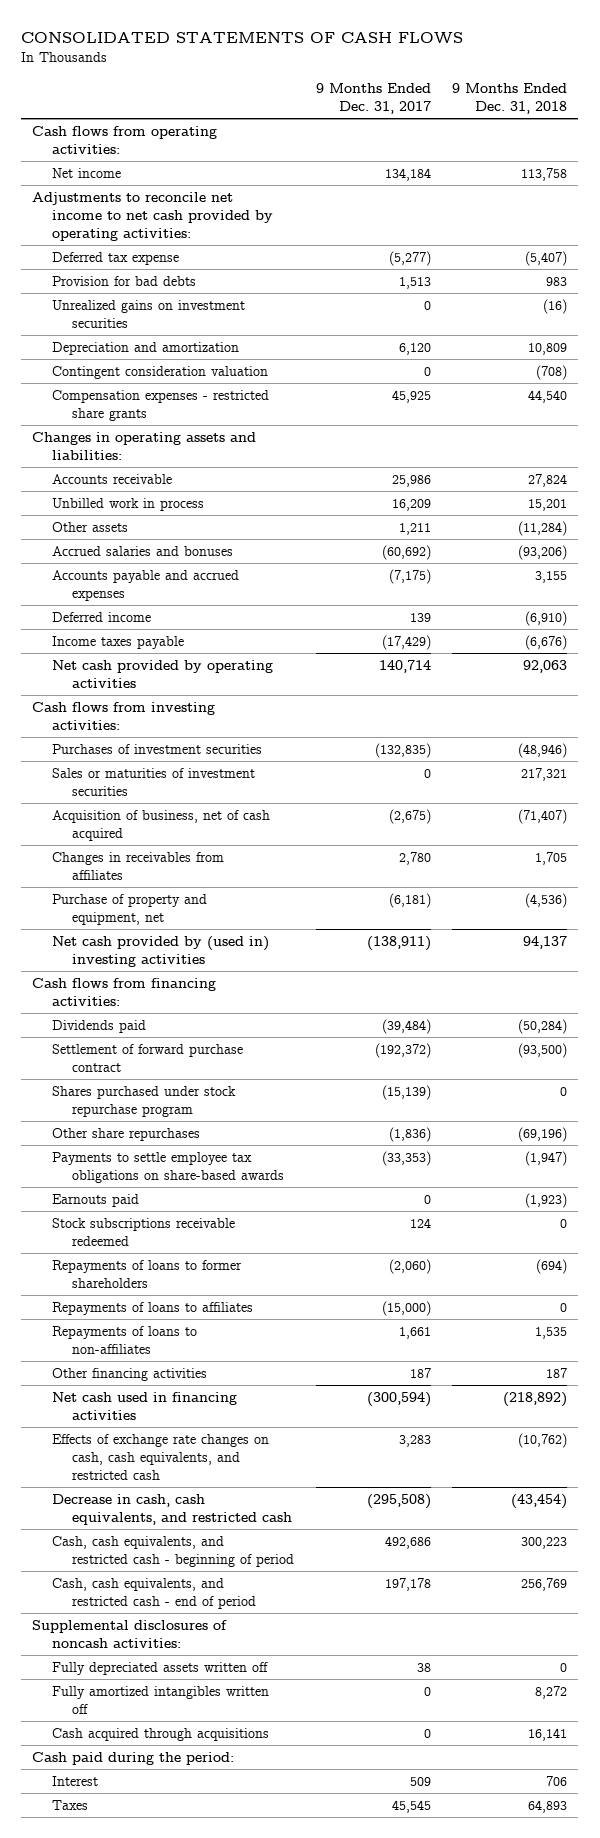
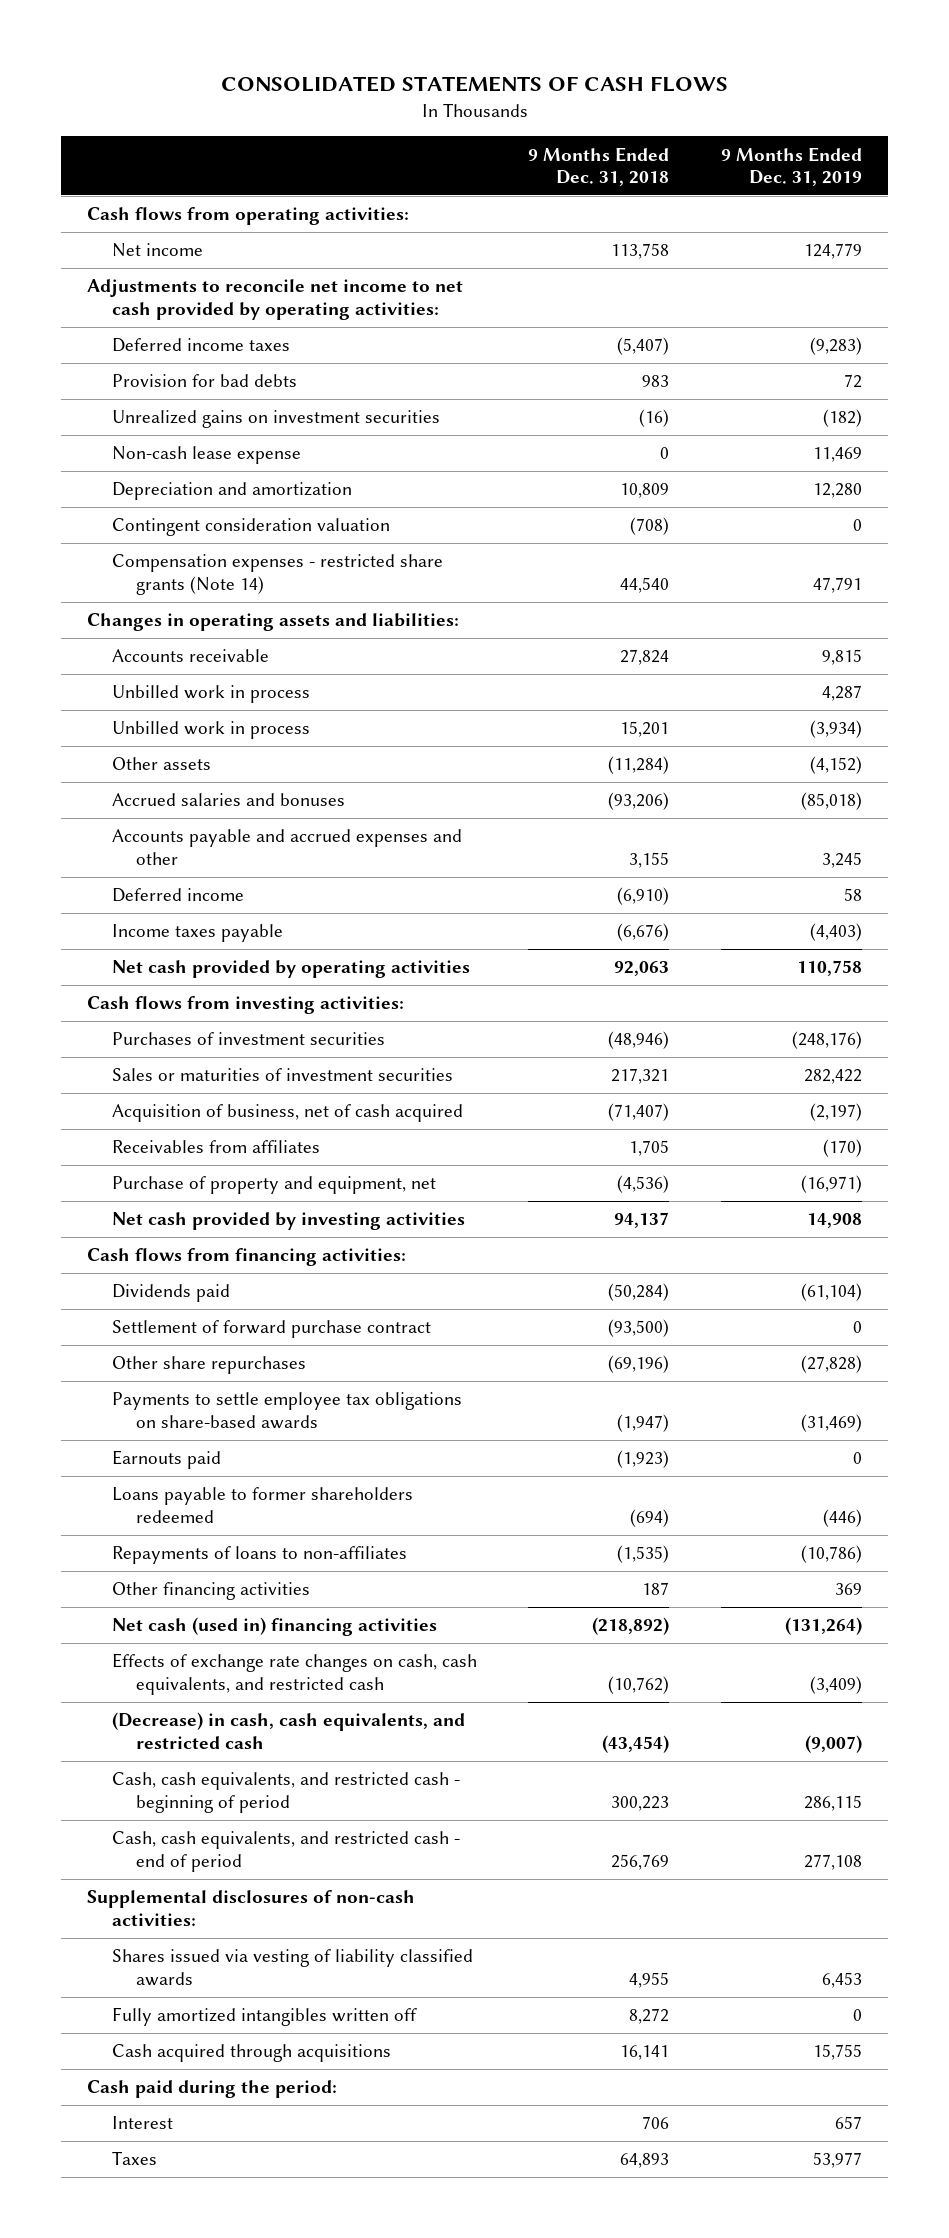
- | 9 Months Ended Dec. 31, 2017 | 9 Months Ended Dec. 31, 2018
+ | 9 Months Ended Dec. 31, 2018 | 9 Months Ended Dec. 31, 2019
- Deferred tax expense | (5,277) | (5,407)
+ Deferred income taxes | (5,407) | (9,283)
+ Non-cash lease expense | 0 | 11,469
- Compensation expenses - restricted share grants | 45,925 | 44,540
+ Compensation expenses - restricted share grants (Note 14) | 44,540 | 47,791
+ Unbilled work in process | | 4,287
- Accounts payable and accrued expenses | (7,175) | 3,155
+ Accounts payable and accrued expenses and other | 3,155 | 3,245
- Changes in receivables from affiliates | 2,780 | 1,705
+ Receivables from affiliates | 1,705 | (170)
- Net cash provided by (used in) investing activities | (138,911) | 94,137
+ Net cash provided by investing activities | 94,137 | 14,908
- Shares purchased under stock repurchase program | (15,139) | 0
- Stock subscriptions receivable redeemed | 124 | 0
- Repayments of loans to former shareholders | (2,060) | (694)
- Repayments of loans to affiliates | (15,000) | 0
- Repayments of loans to non-affiliates | 1,661 | 1,535
+ Loans payable to former shareholders redeemed | (694) | (446)
+ Repayments of loans to non-affiliates | (1,535) | (10,786)
- Net cash used in financing activities | (300,594) | (218,892)
+ Net cash (used in) financing activities | (218,892) | (131,264)
- Decrease in cash, cash equivalents, and restricted cash | (295,508) | (43,454)
+ (Decrease) in cash, cash equivalents, and restricted cash | (43,454) | (9,007)
- Supplemental disclosures of noncash activities:
- Fully depreciated assets written off | 38 | 0
+ Supplemental disclosures of non-cash activities:
+ Shares issued via vesting of liability classified awards | 4,955 | 6,453

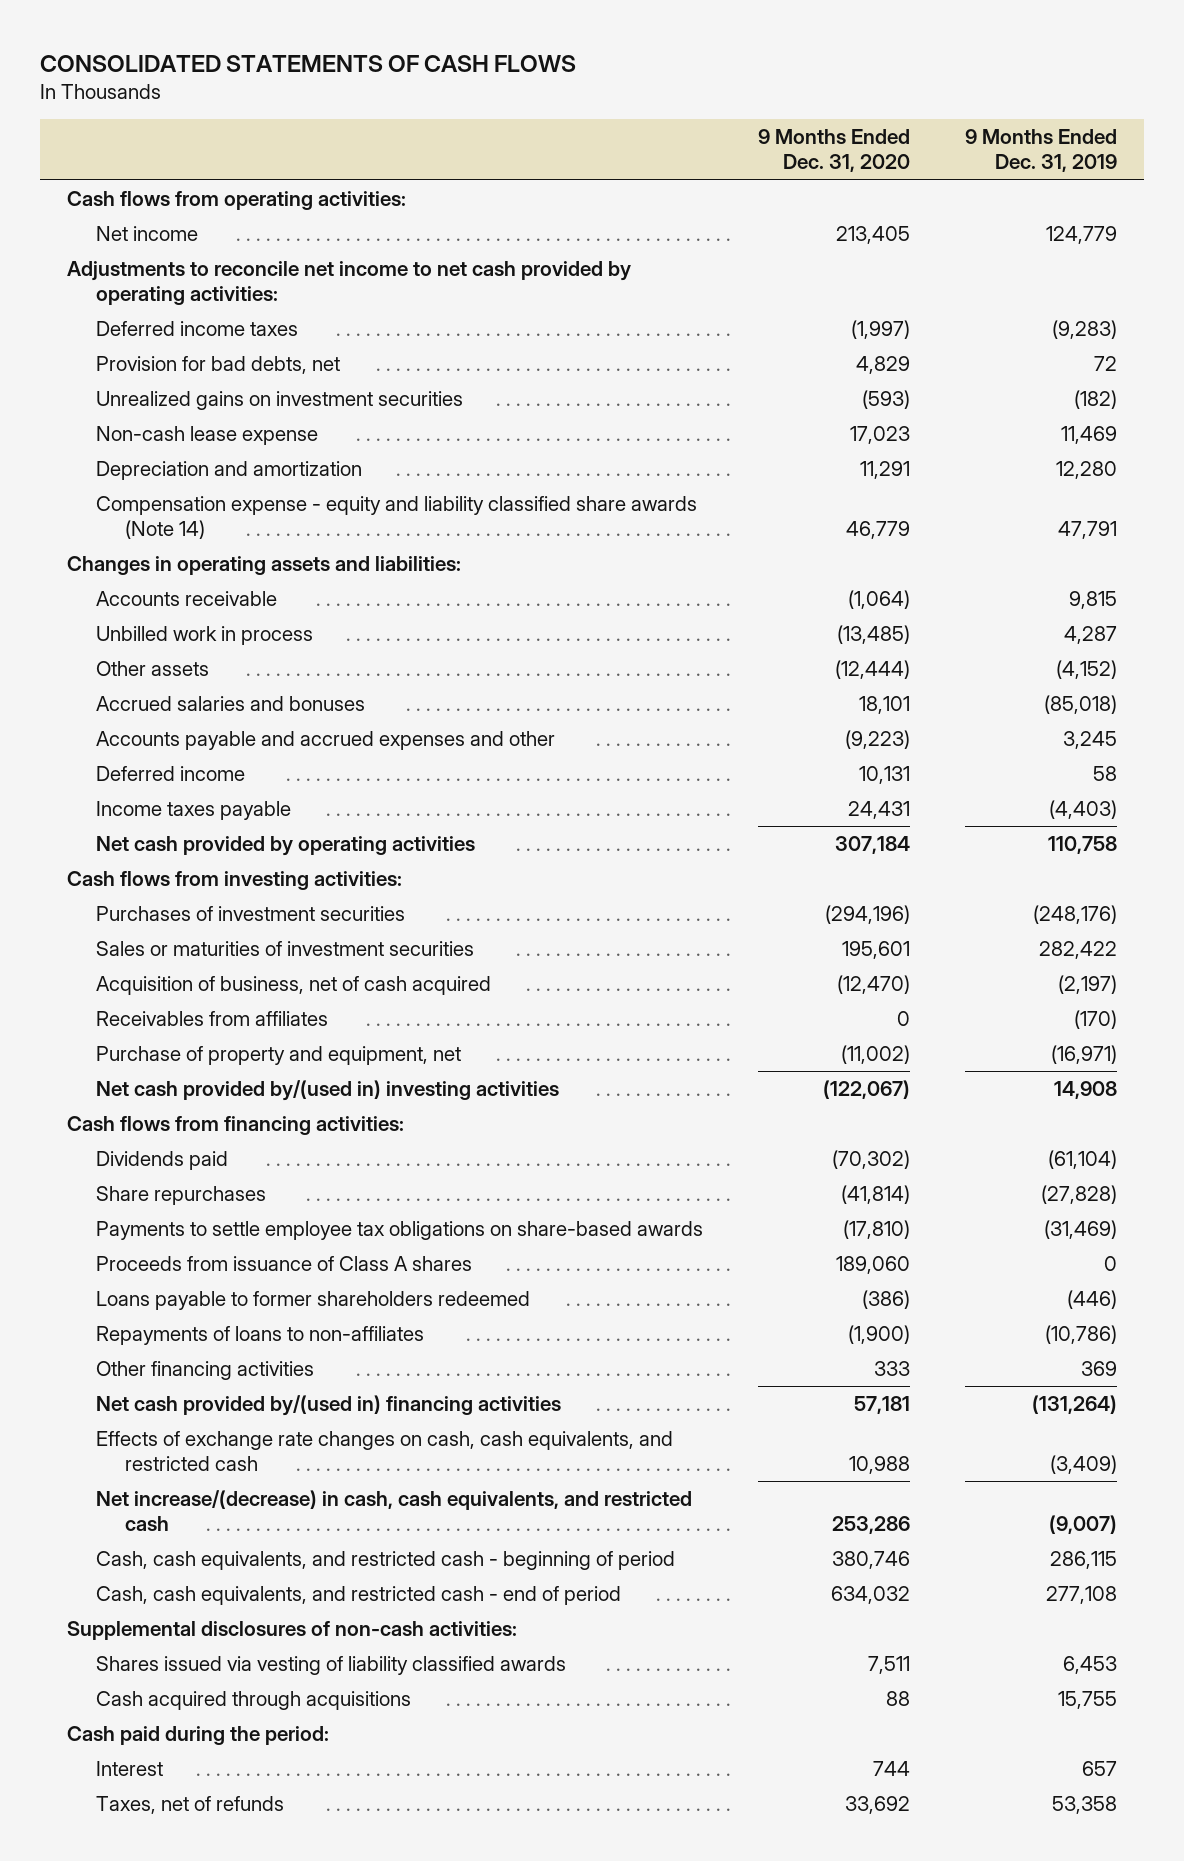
- | 9 Months Ended Dec. 31, 2018 | 9 Months Ended Dec. 31, 2019
+ | 9 Months Ended Dec. 31, 2020 | 9 Months Ended Dec. 31, 2019
- Provision for bad debts | 983 | 72
+ Provision for bad debts, net | 4,829 | 72
- Contingent consideration valuation | (708) | 0
- Compensation expenses - restricted share grants (Note 14) | 44,540 | 47,791
+ Compensation expense - equity and liability classified share awards (Note 14) | 46,779 | 47,791
- Unbilled work in process | 15,201 | (3,934)
- Net cash provided by investing activities | 94,137 | 14,908
+ Net cash provided by/(used in) investing activities | (122,067) | 14,908
- Settlement of forward purchase contract | (93,500) | 0
- Other share repurchases | (69,196) | (27,828)
+ Share repurchases | (41,814) | (27,828)
- Earnouts paid | (1,923) | 0
+ Proceeds from issuance of Class A shares | 189,060 | 0
- Net cash (used in) financing activities | (218,892) | (131,264)
+ Net cash provided by/(used in) financing activities | 57,181 | (131,264)
- (Decrease) in cash, cash equivalents, and restricted cash | (43,454) | (9,007)
+ Net increase/(decrease) in cash, cash equivalents, and restricted cash | 253,286 | (9,007)
- Fully amortized intangibles written off | 8,272 | 0
- Taxes | 64,893 | 53,977
+ Taxes, net of refunds | 33,692 | 53,358

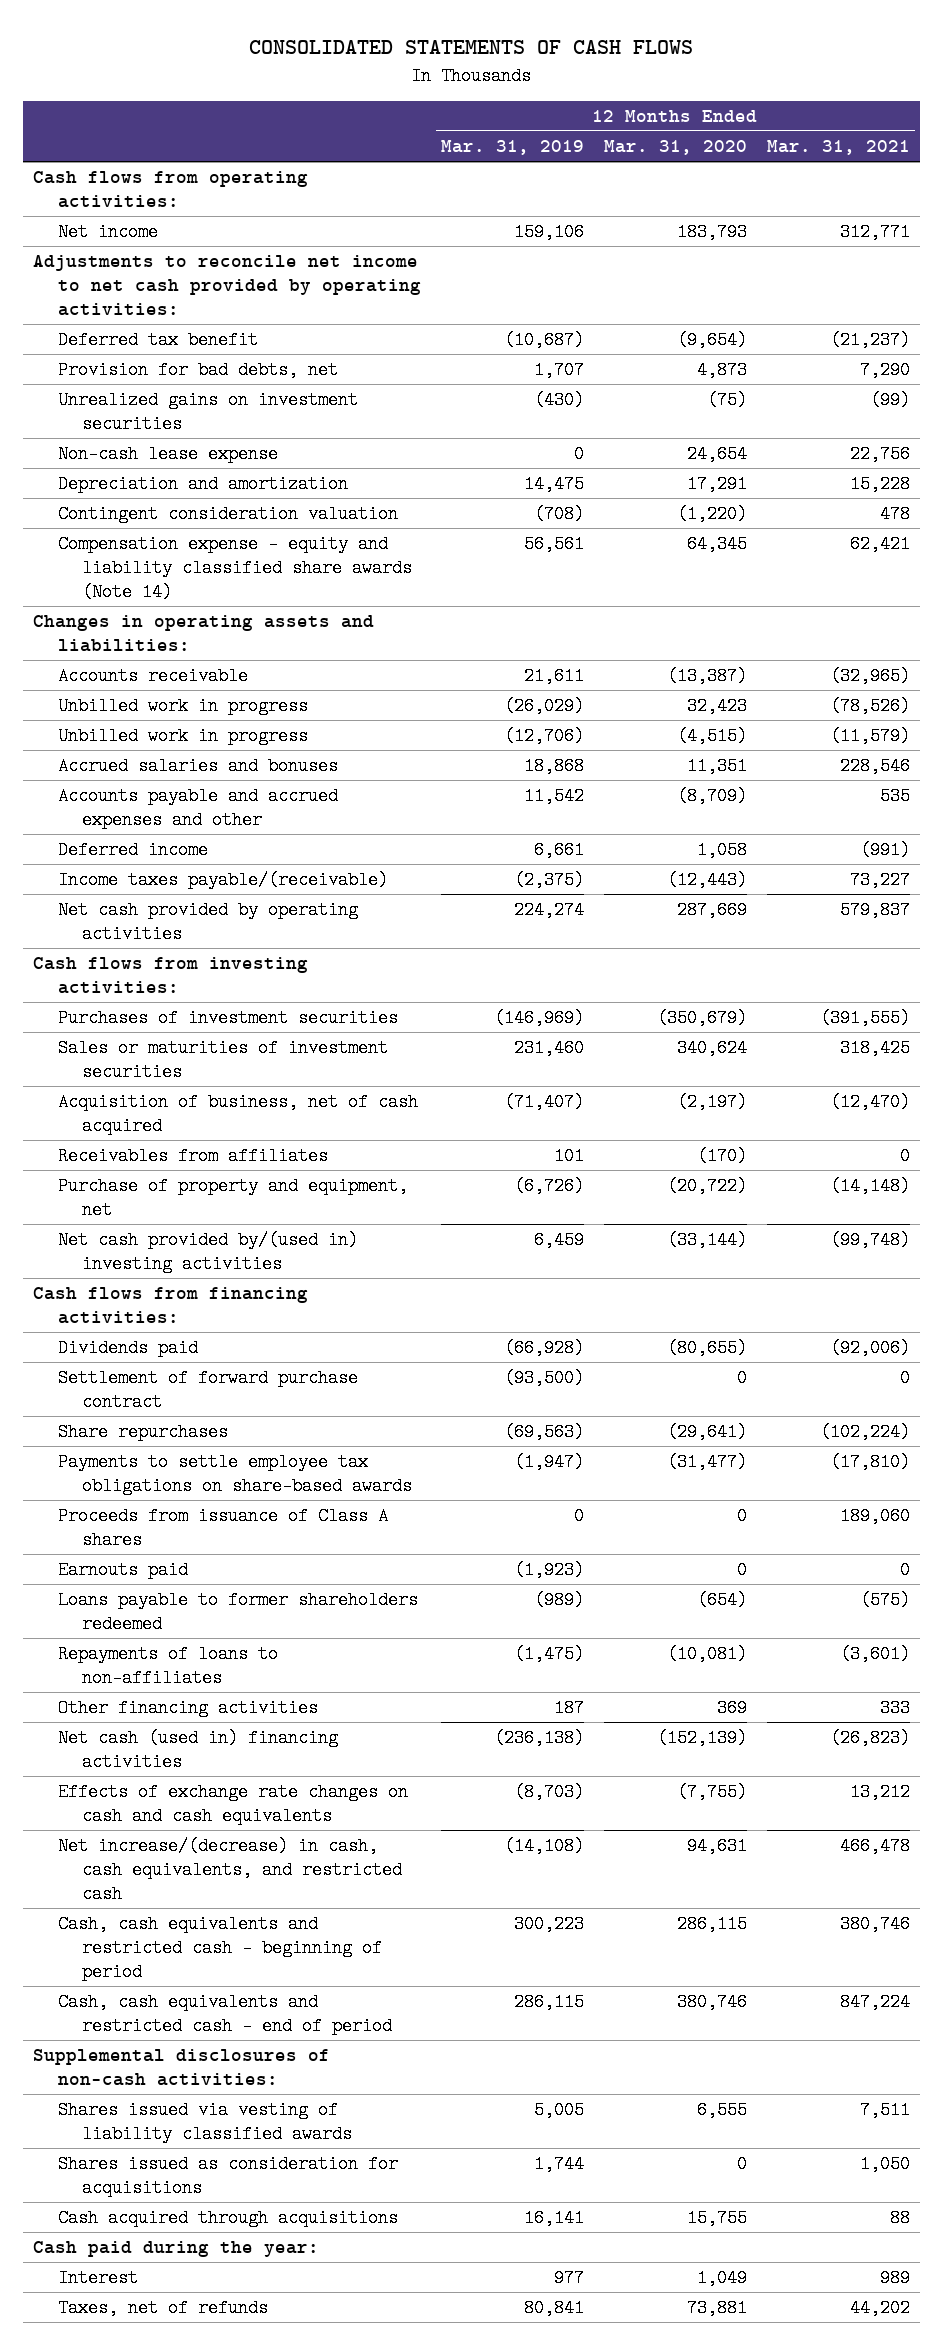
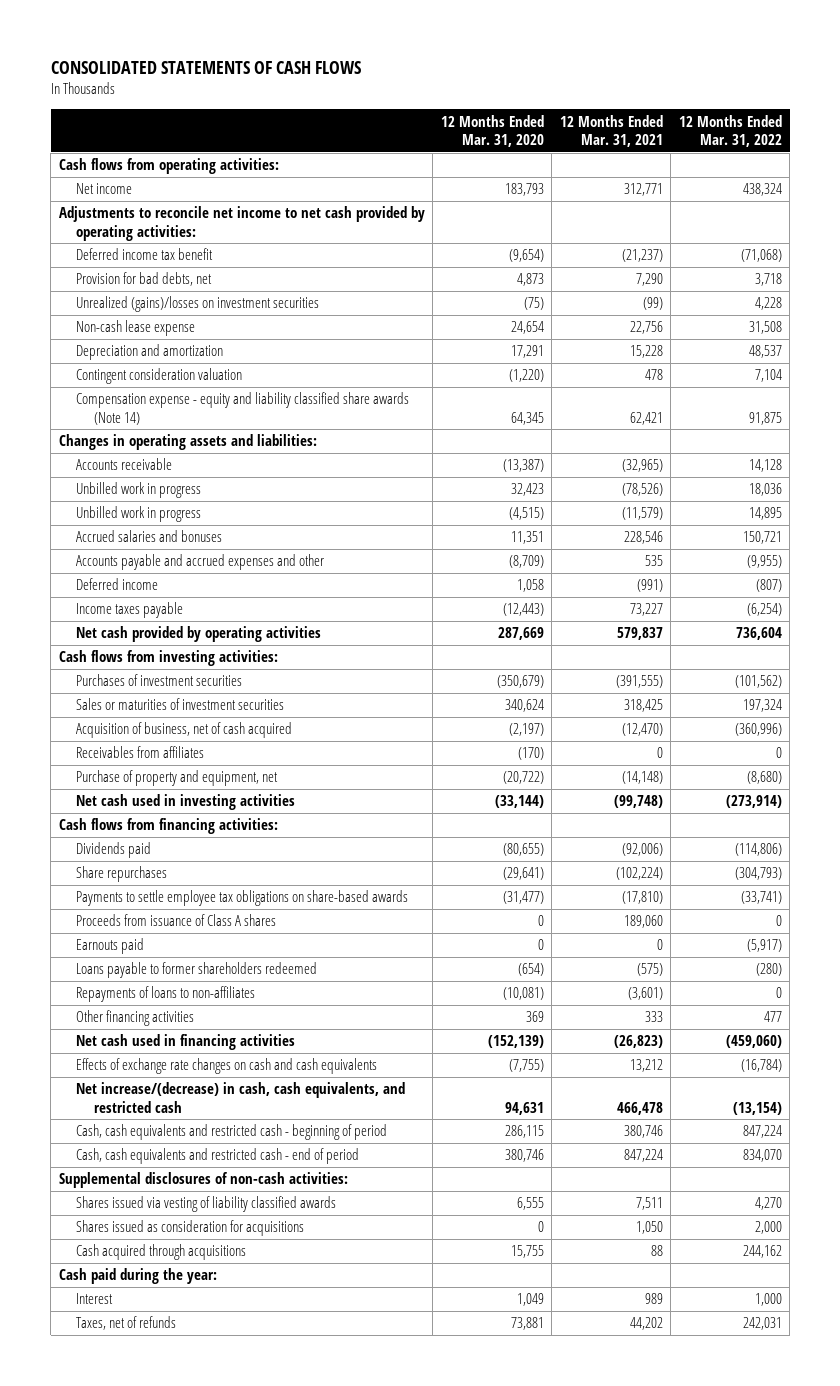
- | 12 Months Ended Mar. 31, 2019 | 12 Months Ended Mar. 31, 2020 | 12 Months Ended Mar. 31, 2021
+ | 12 Months Ended Mar. 31, 2020 | 12 Months Ended Mar. 31, 2021 | 12 Months Ended Mar. 31, 2022
- Deferred tax benefit | (10,687) | (9,654) | (21,237)
+ Deferred income tax benefit | (9,654) | (21,237) | (71,068)
- Unrealized gains on investment securities | (430) | (75) | (99)
+ Unrealized (gains)/losses on investment securities | (75) | (99) | 4,228
- Income taxes payable/(receivable) | (2,375) | (12,443) | 73,227
+ Income taxes payable | (12,443) | 73,227 | (6,254)
- Net cash provided by/(used in) investing activities | 6,459 | (33,144) | (99,748)
+ Net cash used in investing activities | (33,144) | (99,748) | (273,914)
- Settlement of forward purchase contract | (93,500) | 0 | 0
- Net cash (used in) financing activities | (236,138) | (152,139) | (26,823)
+ Net cash used in financing activities | (152,139) | (26,823) | (459,060)

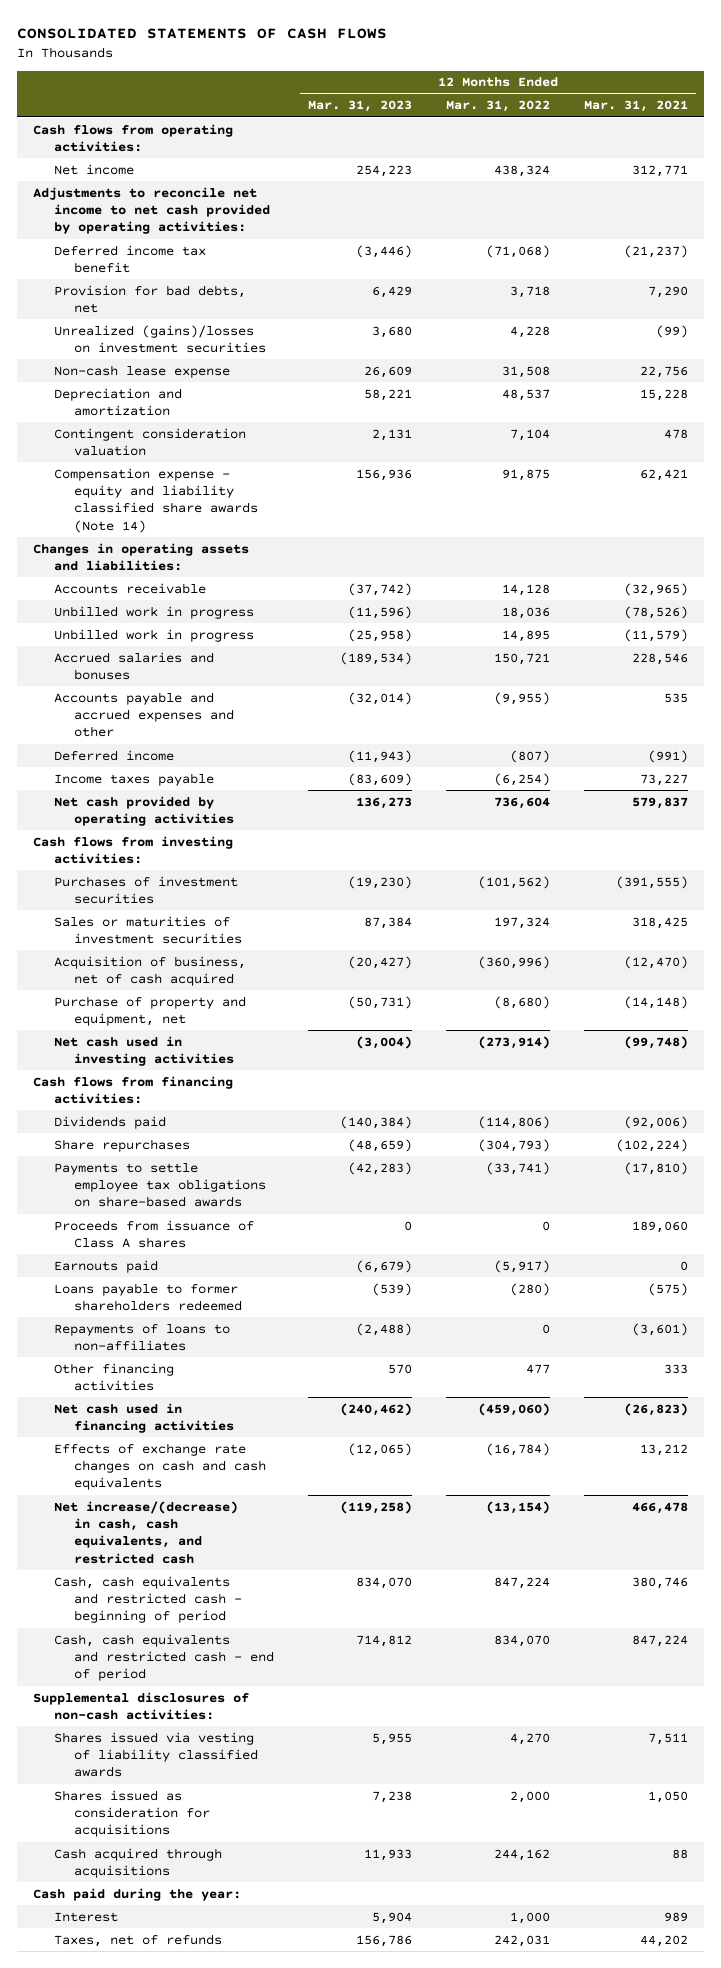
- | 12 Months Ended Mar. 31, 2020 | 12 Months Ended Mar. 31, 2021 | 12 Months Ended Mar. 31, 2022
+ | 12 Months Ended Mar. 31, 2023 | 12 Months Ended Mar. 31, 2022 | 12 Months Ended Mar. 31, 2021
- Receivables from affiliates | (170) | 0 | 0

